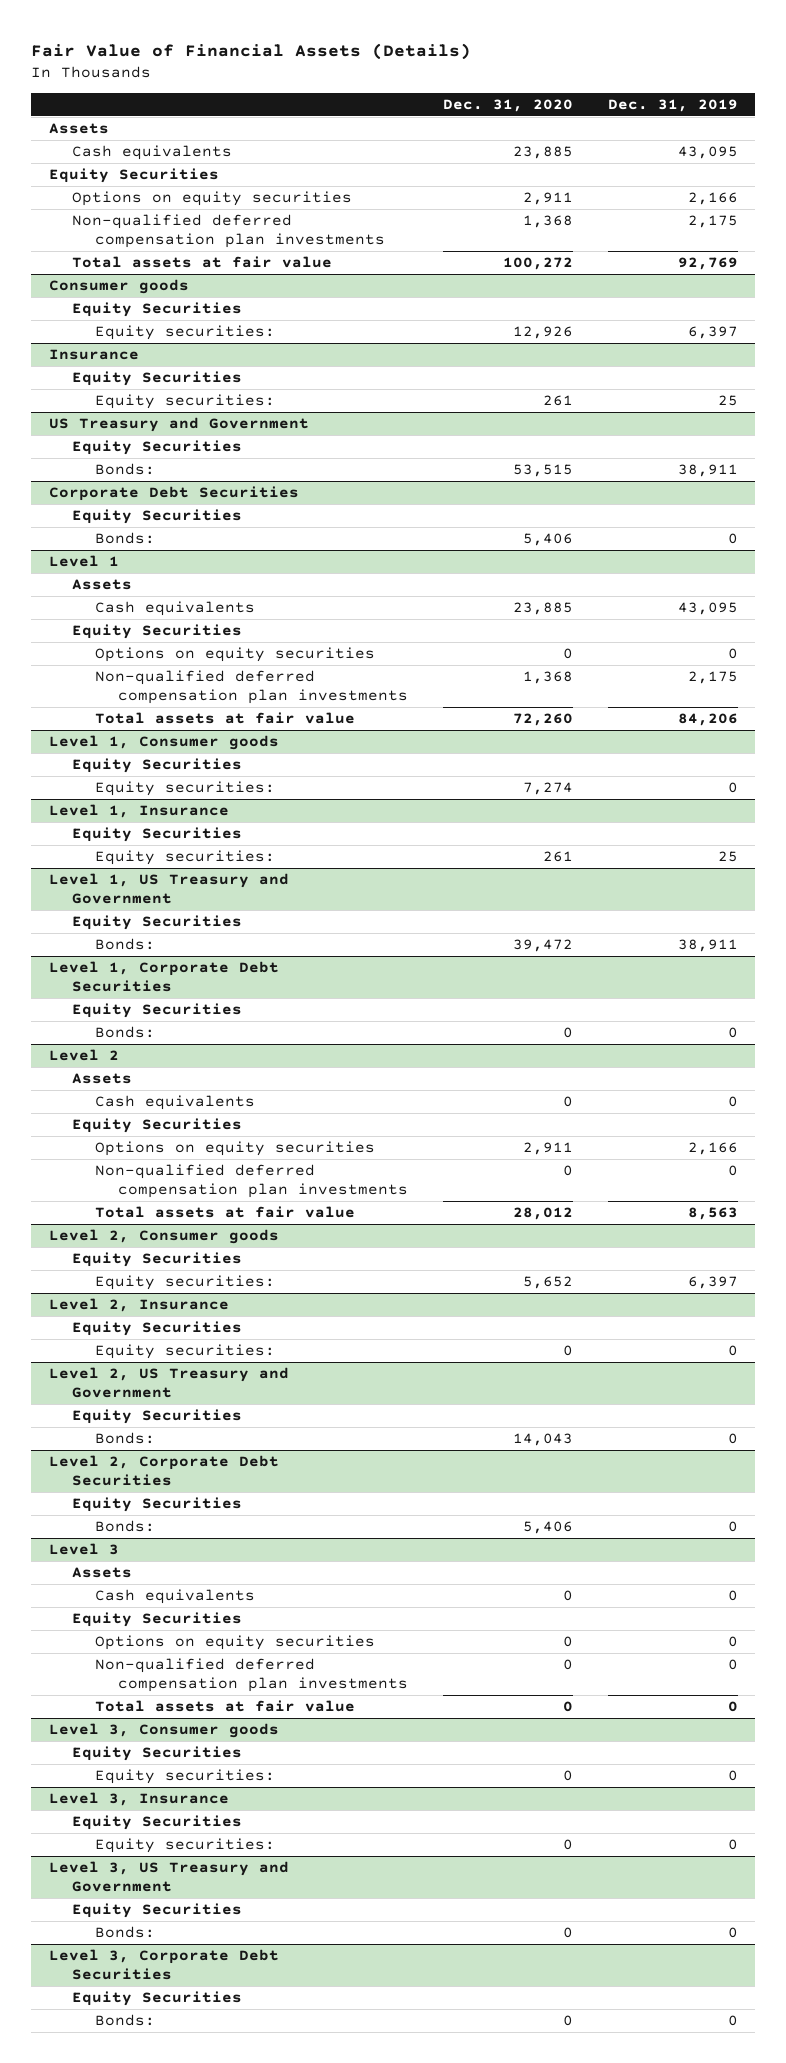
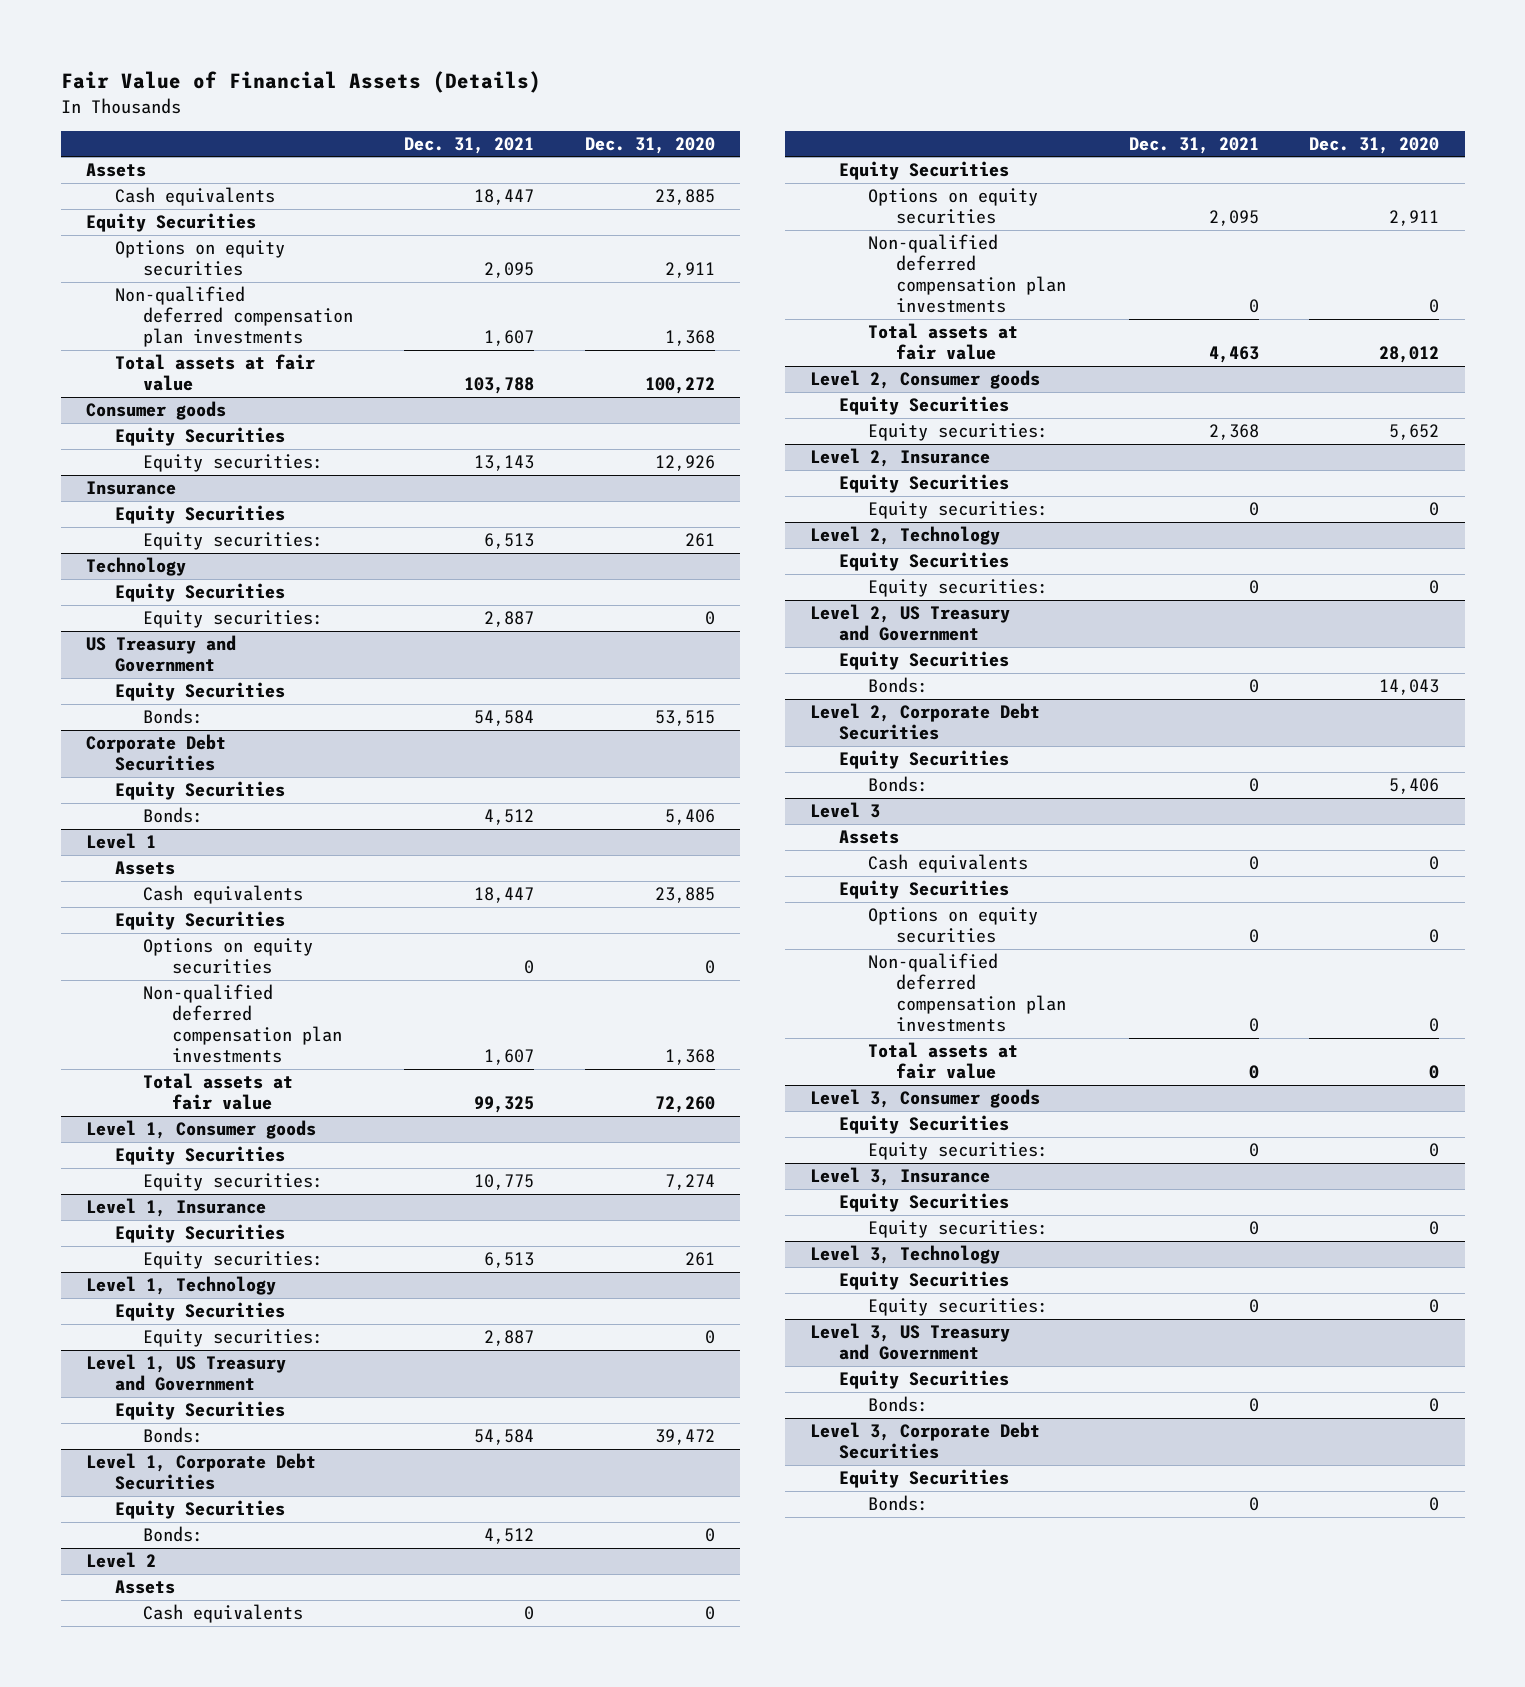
- | Dec. 31, 2020 | Dec. 31, 2019
+ | Dec. 31, 2021 | Dec. 31, 2020
+ Technology
+ Equity Securities
+ Equity securities: | 2,887 | 0
+ Level 1, Technology
+ Equity Securities
+ Equity securities: | 2,887 | 0
+ Level 2, Technology
+ Equity Securities
+ Equity securities: | 0 | 0
+ Level 3, Technology
+ Equity Securities
+ Equity securities: | 0 | 0

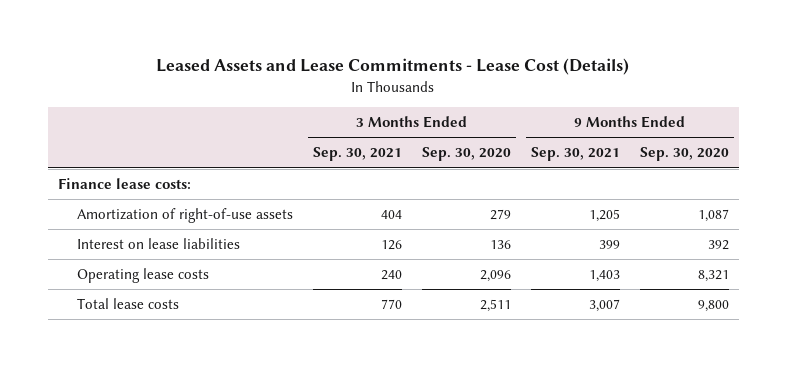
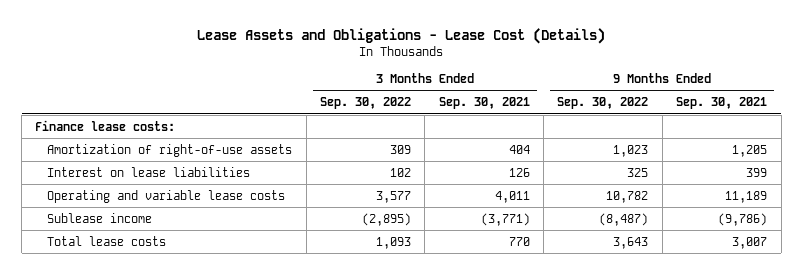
- Leased Assets and Lease Commitments - Lease Cost (Details)
+ Lease Assets and Obligations - Lease Cost (Details)
- | 3 Months Ended Sep. 30, 2021 | 3 Months Ended Sep. 30, 2020 | 9 Months Ended Sep. 30, 2021 | 9 Months Ended Sep. 30, 2020
+ | 3 Months Ended Sep. 30, 2022 | 3 Months Ended Sep. 30, 2021 | 9 Months Ended Sep. 30, 2022 | 9 Months Ended Sep. 30, 2021
- Operating lease costs | 240 | 2,096 | 1,403 | 8,321
+ Operating and variable lease costs | 3,577 | 4,011 | 10,782 | 11,189
+ Sublease income | (2,895) | (3,771) | (8,487) | (9,786)

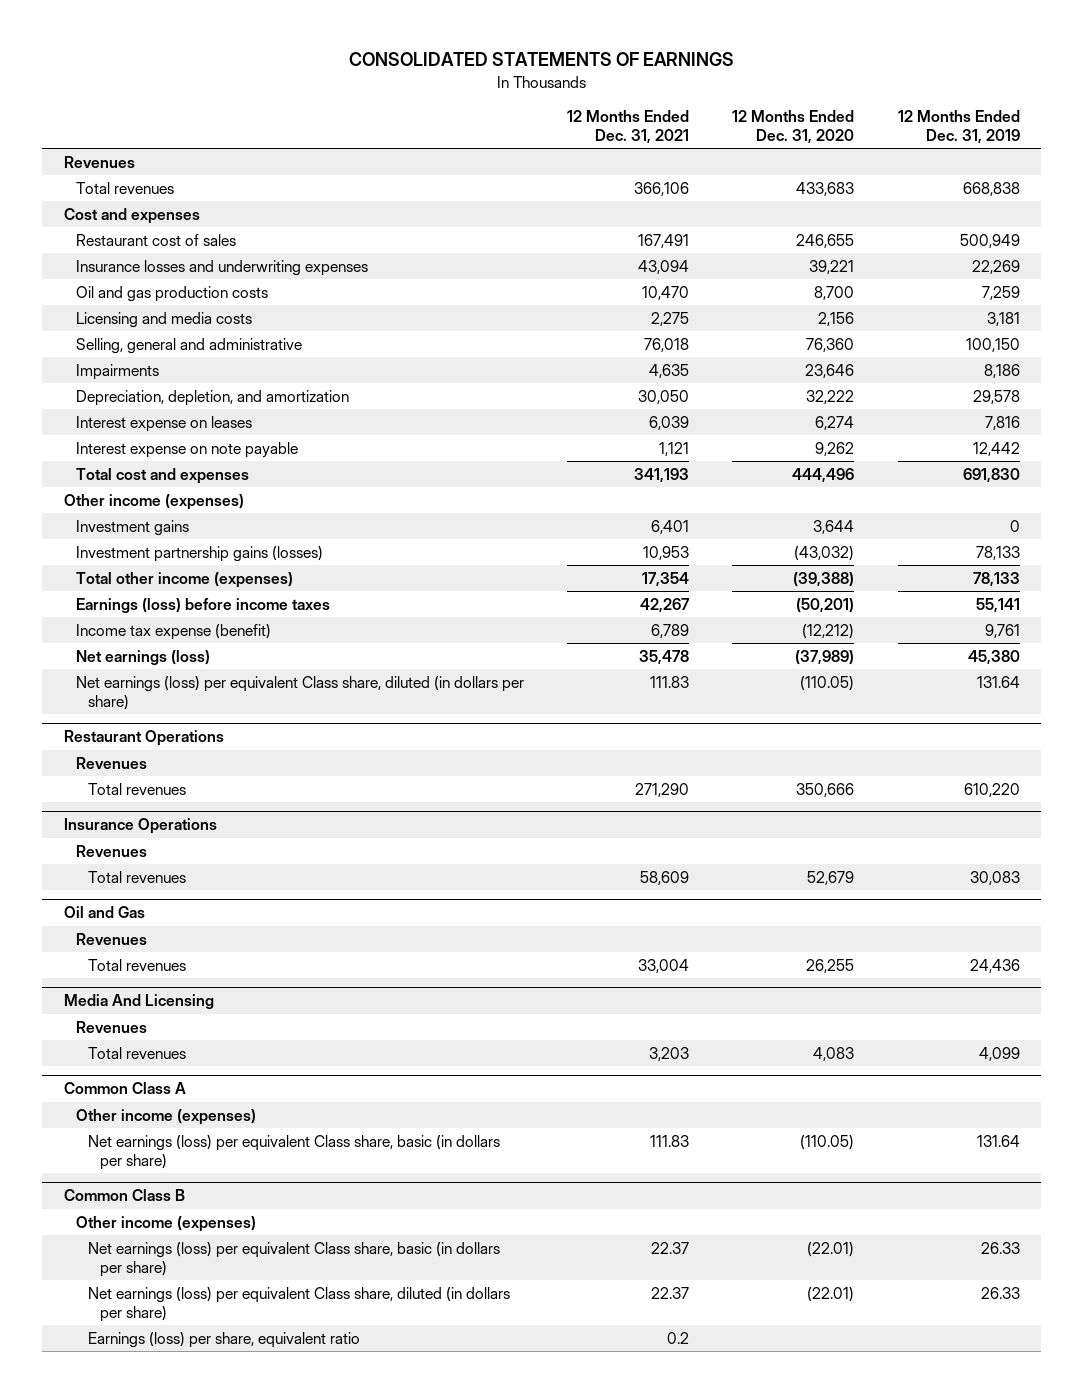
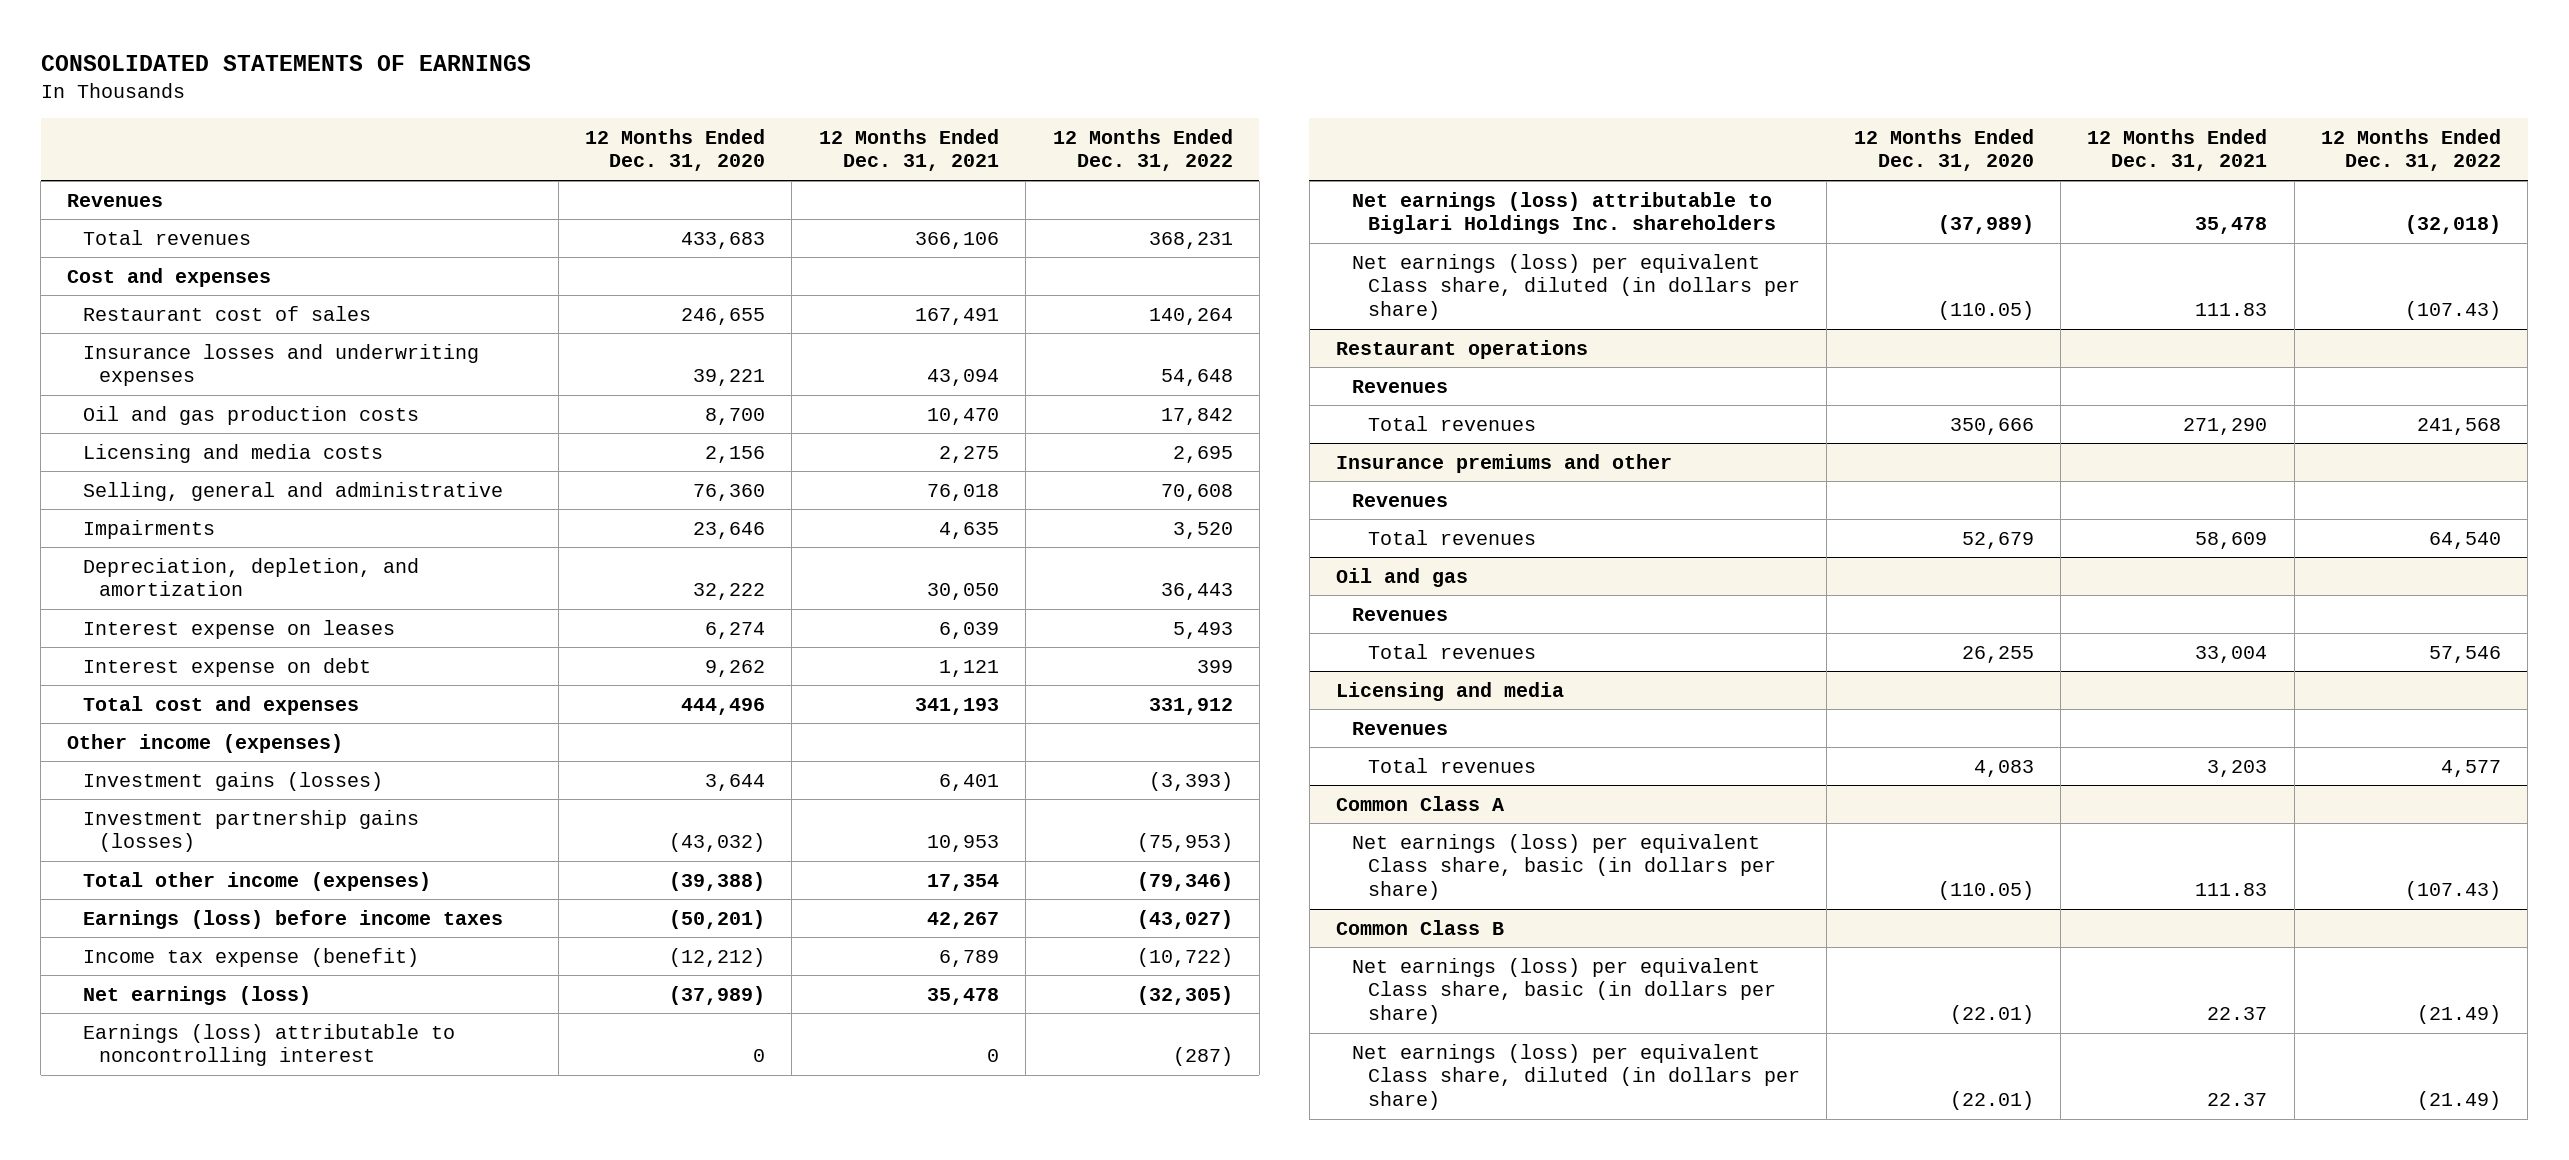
- | 12 Months Ended Dec. 31, 2021 | 12 Months Ended Dec. 31, 2020 | 12 Months Ended Dec. 31, 2019
+ | 12 Months Ended Dec. 31, 2020 | 12 Months Ended Dec. 31, 2021 | 12 Months Ended Dec. 31, 2022
- Interest expense on note payable | 1,121 | 9,262 | 12,442
+ Interest expense on debt | 9,262 | 1,121 | 399
- Investment gains | 6,401 | 3,644 | 0
+ Investment gains (losses) | 3,644 | 6,401 | (3,393)
+ Earnings (loss) attributable to noncontrolling interest | 0 | 0 | (287)
+ Net earnings (loss) attributable to Biglari Holdings Inc. shareholders | (37,989) | 35,478 | (32,018)
- Restaurant Operations
+ Restaurant operations
- Insurance Operations
+ Insurance premiums and other
- Oil and Gas
+ Oil and gas
- Media And Licensing
+ Licensing and media
@ Common Class A
- Other income (expenses)
@ Common Class B
- Other income (expenses)
- Earnings (loss) per share, equivalent ratio | 0.2 | |

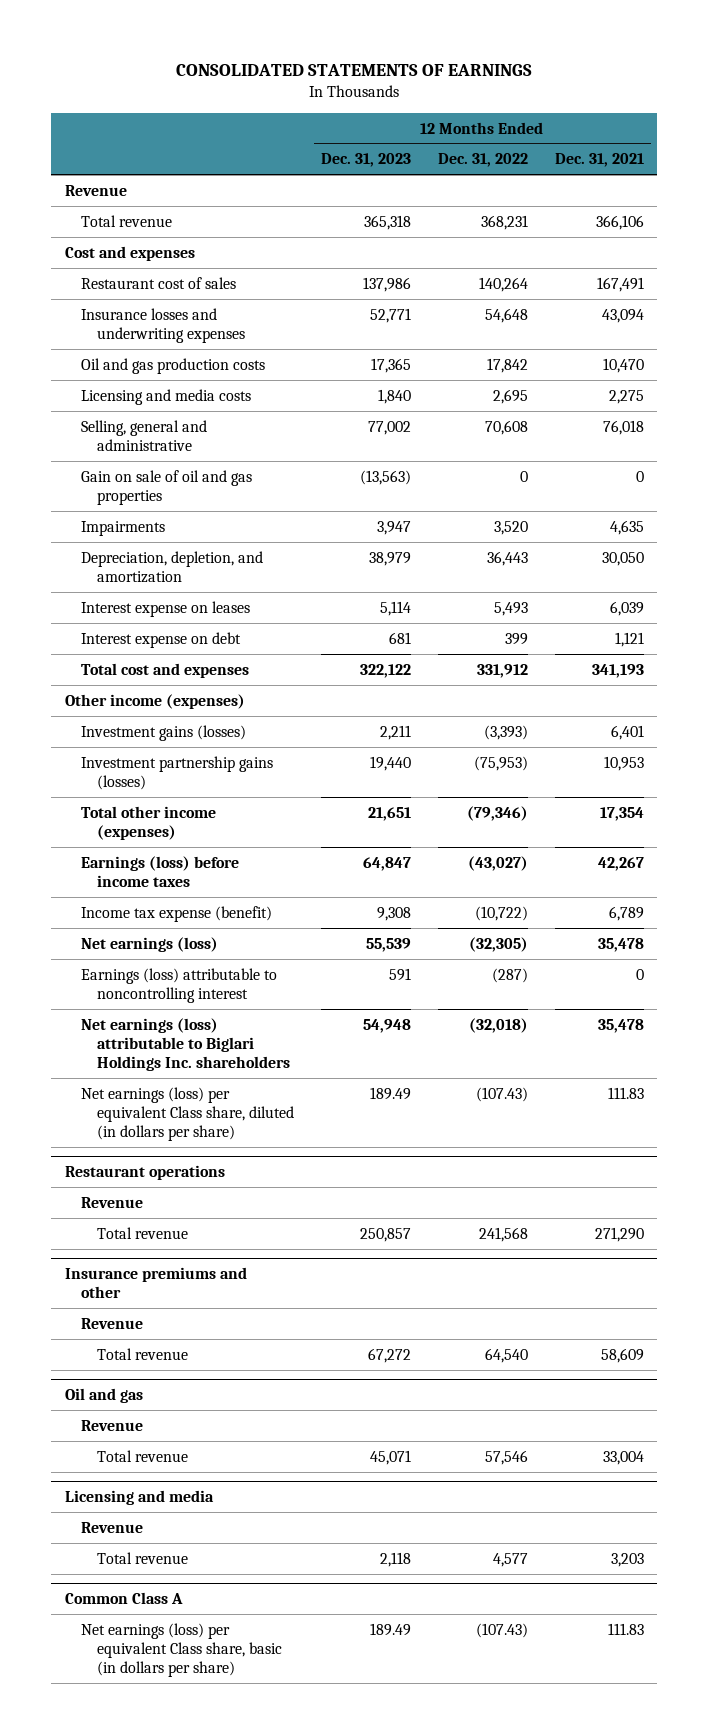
- | 12 Months Ended Dec. 31, 2020 | 12 Months Ended Dec. 31, 2021 | 12 Months Ended Dec. 31, 2022
+ | 12 Months Ended Dec. 31, 2023 | 12 Months Ended Dec. 31, 2022 | 12 Months Ended Dec. 31, 2021
- Revenues
- Total revenues | 433,683 | 366,106 | 368,231
+ Revenue
+ Total revenue | 365,318 | 368,231 | 366,106
+ Gain on sale of oil and gas properties | (13,563) | 0 | 0
@ Restaurant operations
- Revenues
- Total revenues | 350,666 | 271,290 | 241,568
+ Revenue
+ Total revenue | 250,857 | 241,568 | 271,290
@ Insurance premiums and other
- Revenues
- Total revenues | 52,679 | 58,609 | 64,540
+ Revenue
+ Total revenue | 67,272 | 64,540 | 58,609
@ Oil and gas
- Revenues
- Total revenues | 26,255 | 33,004 | 57,546
+ Revenue
+ Total revenue | 45,071 | 57,546 | 33,004
@ Licensing and media
- Revenues
- Total revenues | 4,083 | 3,203 | 4,577
+ Revenue
+ Total revenue | 2,118 | 4,577 | 3,203
- Common Class B
- Net earnings (loss) per equivalent Class share, basic (in dollars per share) | (22.01) | 22.37 | (21.49)
- Net earnings (loss) per equivalent Class share, diluted (in dollars per share) | (22.01) | 22.37 | (21.49)

